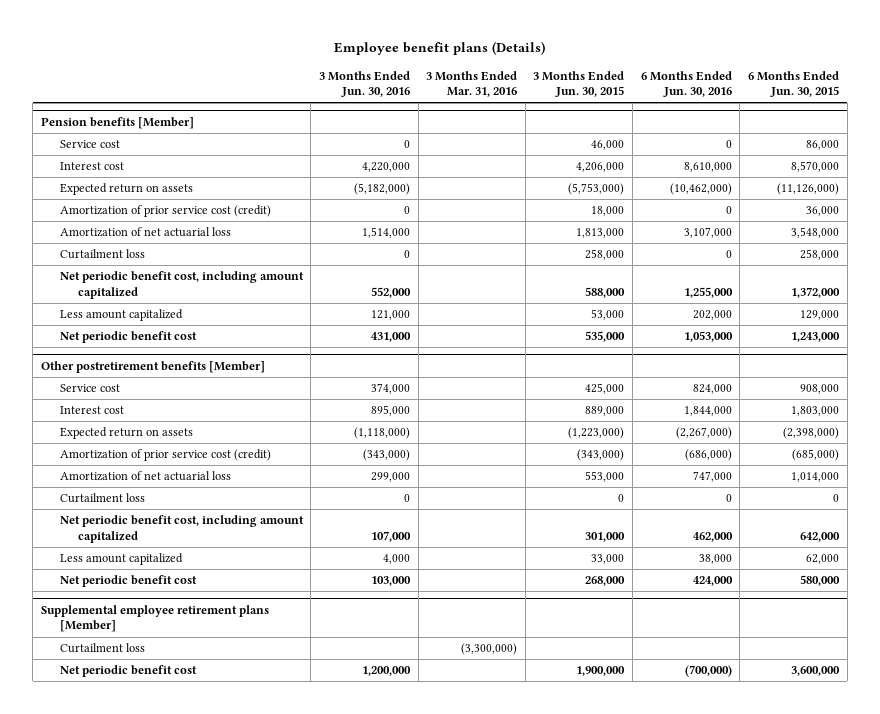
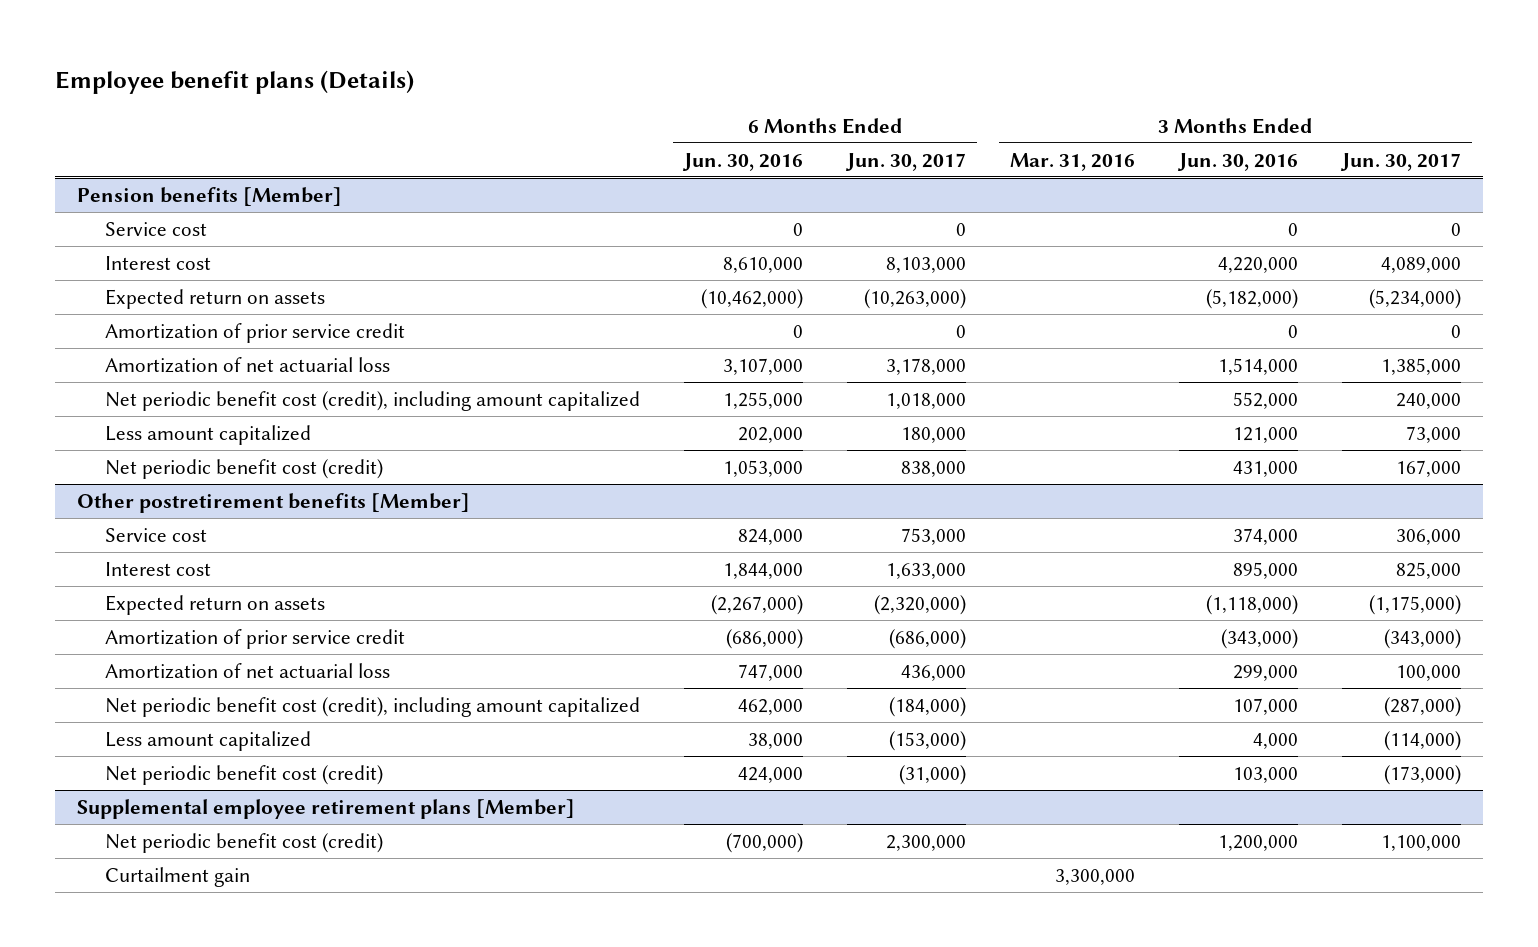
- | 3 Months Ended Jun. 30, 2016 | 3 Months Ended Mar. 31, 2016 | 3 Months Ended Jun. 30, 2015 | 6 Months Ended Jun. 30, 2016 | 6 Months Ended Jun. 30, 2015
+ | 6 Months Ended Jun. 30, 2016 | 6 Months Ended Jun. 30, 2017 | 3 Months Ended Mar. 31, 2016 | 3 Months Ended Jun. 30, 2016 | 3 Months Ended Jun. 30, 2017
@ Pension benefits [Member]
- Amortization of prior service cost (credit) | 0 | | 18,000 | 0 | 36,000
+ Amortization of prior service credit | 0 | 0 | | 0 | 0
- Curtailment loss | 0 | | 258,000 | 0 | 258,000
- Net periodic benefit cost, including amount capitalized | 552,000 | | 588,000 | 1,255,000 | 1,372,000
+ Net periodic benefit cost (credit), including amount capitalized | 1,255,000 | 1,018,000 | | 552,000 | 240,000
- Net periodic benefit cost | 431,000 | | 535,000 | 1,053,000 | 1,243,000
+ Net periodic benefit cost (credit) | 1,053,000 | 838,000 | | 431,000 | 167,000
@ Other postretirement benefits [Member]
- Amortization of prior service cost (credit) | (343,000) | | (343,000) | (686,000) | (685,000)
+ Amortization of prior service credit | (686,000) | (686,000) | | (343,000) | (343,000)
- Curtailment loss | 0 | | 0 | 0 | 0
- Net periodic benefit cost, including amount capitalized | 107,000 | | 301,000 | 462,000 | 642,000
+ Net periodic benefit cost (credit), including amount capitalized | 462,000 | (184,000) | | 107,000 | (287,000)
- Net periodic benefit cost | 103,000 | | 268,000 | 424,000 | 580,000
+ Net periodic benefit cost (credit) | 424,000 | (31,000) | | 103,000 | (173,000)
@ Supplemental employee retirement plans [Member]
- Curtailment loss | | (3,300,000) | | |
- Net periodic benefit cost | 1,200,000 | | 1,900,000 | (700,000) | 3,600,000
+ Net periodic benefit cost (credit) | (700,000) | 2,300,000 | | 1,200,000 | 1,100,000
+ Curtailment gain | | | 3,300,000 | |

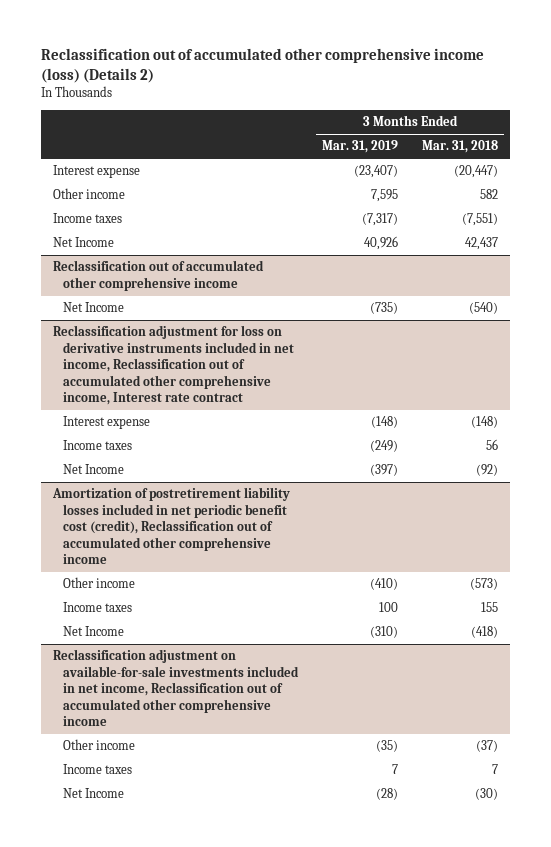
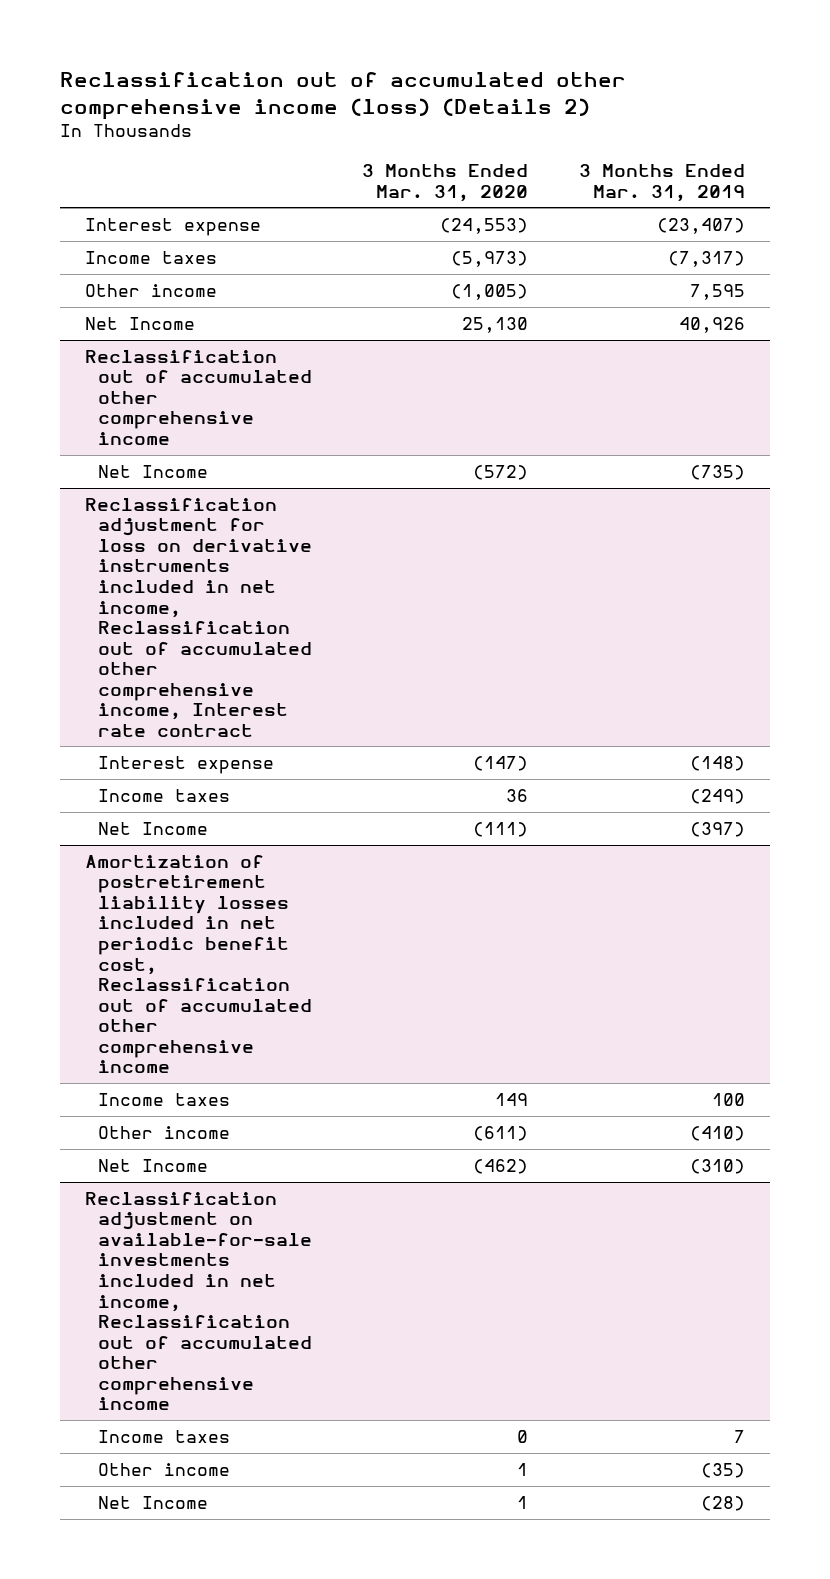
- | 3 Months Ended Mar. 31, 2019 | 3 Months Ended Mar. 31, 2018
+ | 3 Months Ended Mar. 31, 2020 | 3 Months Ended Mar. 31, 2019
moved down: Other income | (1,005) | 7,595
- Amortization of postretirement liability losses included in net periodic benefit cost (credit), Reclassification out of accumulated other comprehensive income
- Other income | (410) | (573)
+ Amortization of postretirement liability losses included in net periodic benefit cost, Reclassification out of accumulated other comprehensive income
+ Other income | (611) | (410)
@ Reclassification adjustment on available-for-sale investments included in net income, Reclassification out of accumulated other comprehensive income
moved down: Other income | 1 | (35)

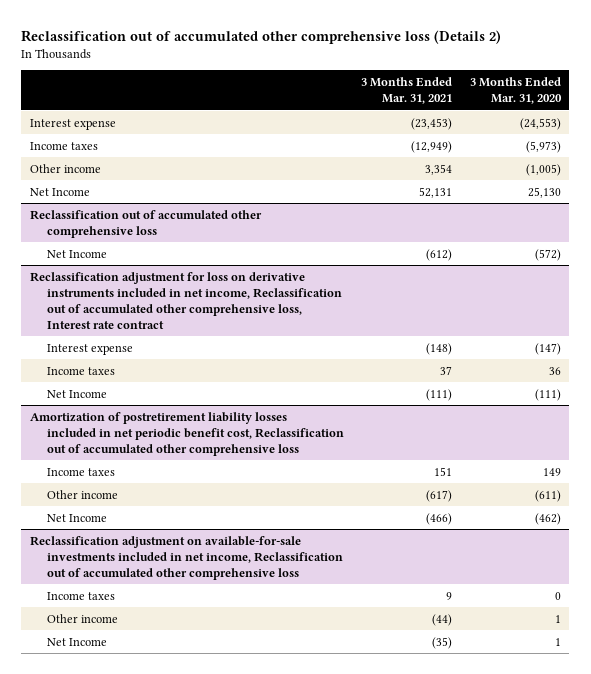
- Reclassification out of accumulated other comprehensive income (loss) (Details 2)
+ Reclassification out of accumulated other comprehensive loss (Details 2)
- | 3 Months Ended Mar. 31, 2020 | 3 Months Ended Mar. 31, 2019
+ | 3 Months Ended Mar. 31, 2021 | 3 Months Ended Mar. 31, 2020
- Reclassification out of accumulated other comprehensive income
+ Reclassification out of accumulated other comprehensive loss
- Reclassification adjustment for loss on derivative instruments included in net income, Reclassification out of accumulated other comprehensive income, Interest rate contract
+ Reclassification adjustment for loss on derivative instruments included in net income, Reclassification out of accumulated other comprehensive loss, Interest rate contract
- Amortization of postretirement liability losses included in net periodic benefit cost, Reclassification out of accumulated other comprehensive income
+ Amortization of postretirement liability losses included in net periodic benefit cost, Reclassification out of accumulated other comprehensive loss
- Reclassification adjustment on available-for-sale investments included in net income, Reclassification out of accumulated other comprehensive income
+ Reclassification adjustment on available-for-sale investments included in net income, Reclassification out of accumulated other comprehensive loss

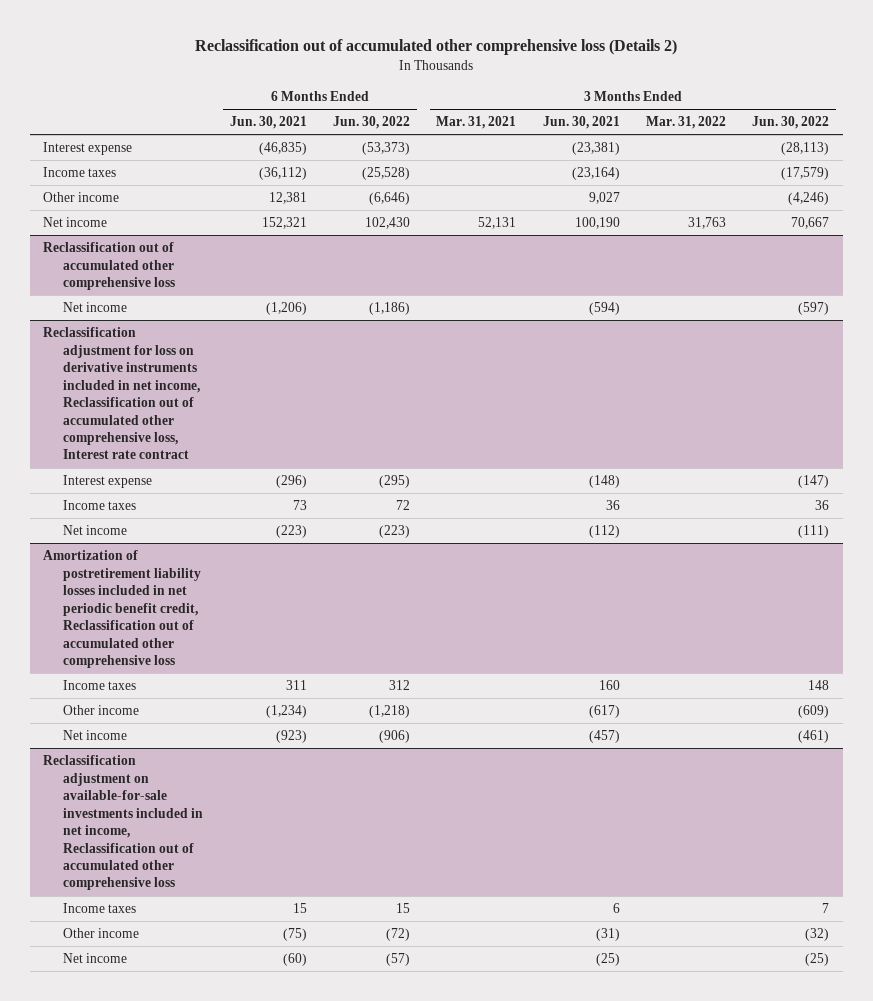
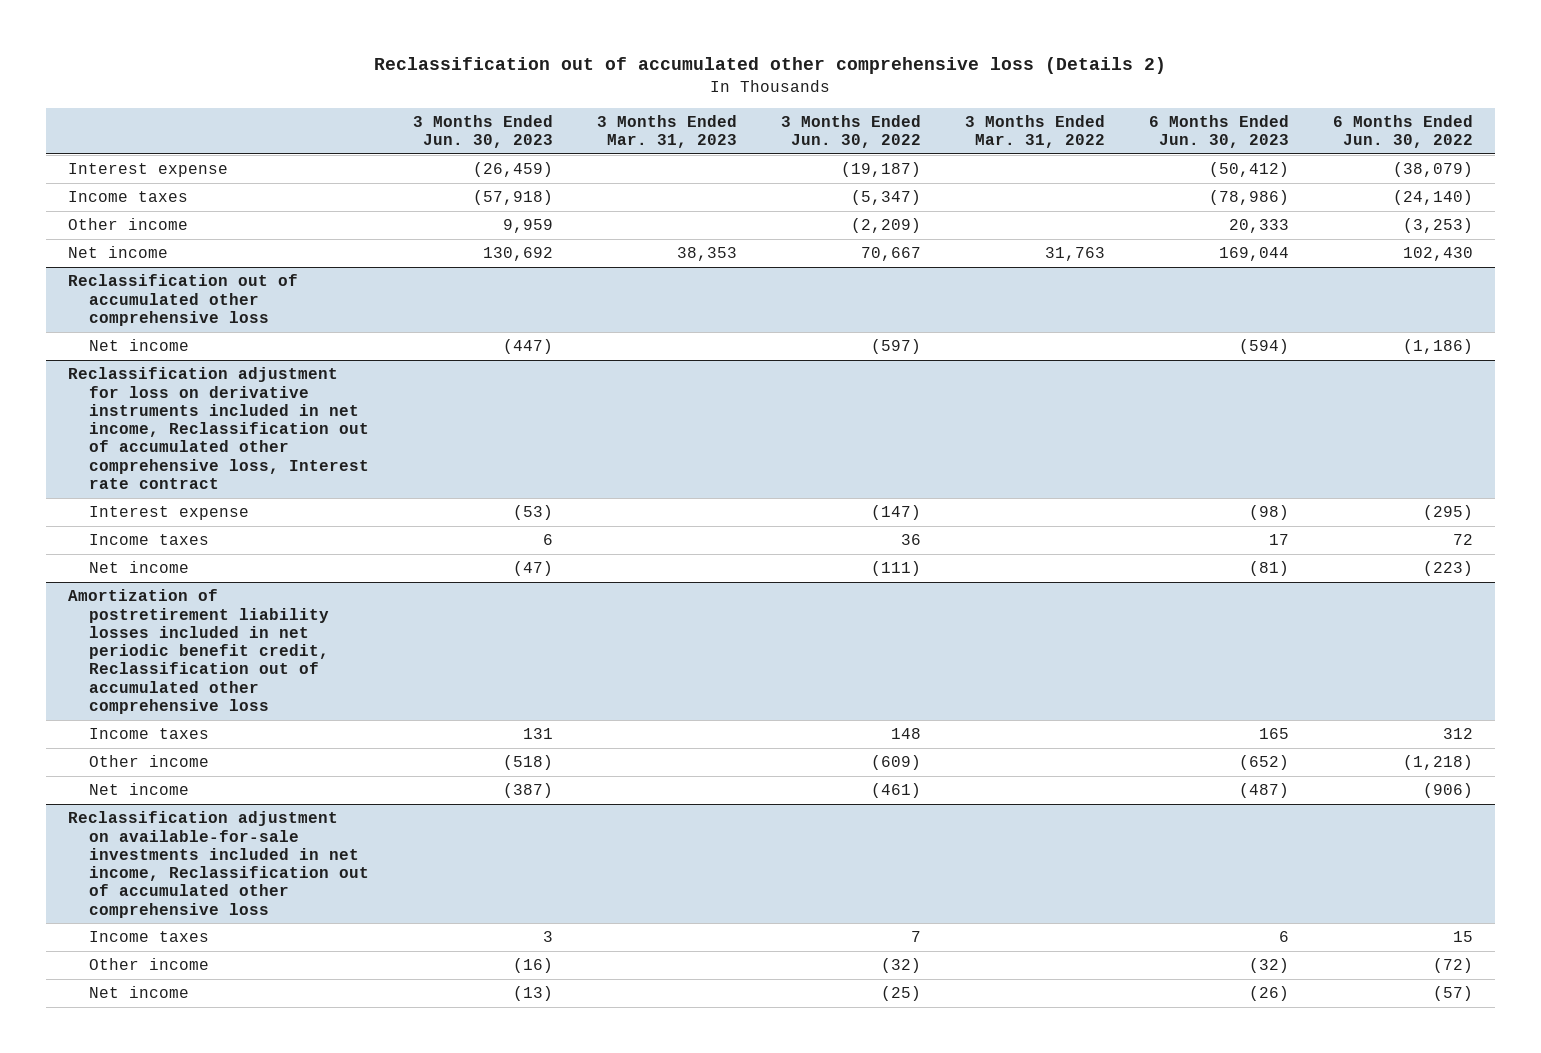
- | 6 Months Ended Jun. 30, 2021 | 6 Months Ended Jun. 30, 2022 | 3 Months Ended Mar. 31, 2021 | 3 Months Ended Jun. 30, 2021 | 3 Months Ended Mar. 31, 2022 | 3 Months Ended Jun. 30, 2022
+ | 3 Months Ended Jun. 30, 2023 | 3 Months Ended Mar. 31, 2023 | 3 Months Ended Jun. 30, 2022 | 3 Months Ended Mar. 31, 2022 | 6 Months Ended Jun. 30, 2023 | 6 Months Ended Jun. 30, 2022
- Interest expense | (46,835) | (53,373) | | (23,381) | | (28,113)
- Income taxes | (36,112) | (25,528) | | (23,164) | | (17,579)
- Other income | 12,381 | (6,646) | | 9,027 | | (4,246)
+ Interest expense | (26,459) | | (19,187) | | (50,412) | (38,079)
+ Income taxes | (57,918) | | (5,347) | | (78,986) | (24,140)
+ Other income | 9,959 | | (2,209) | | 20,333 | (3,253)

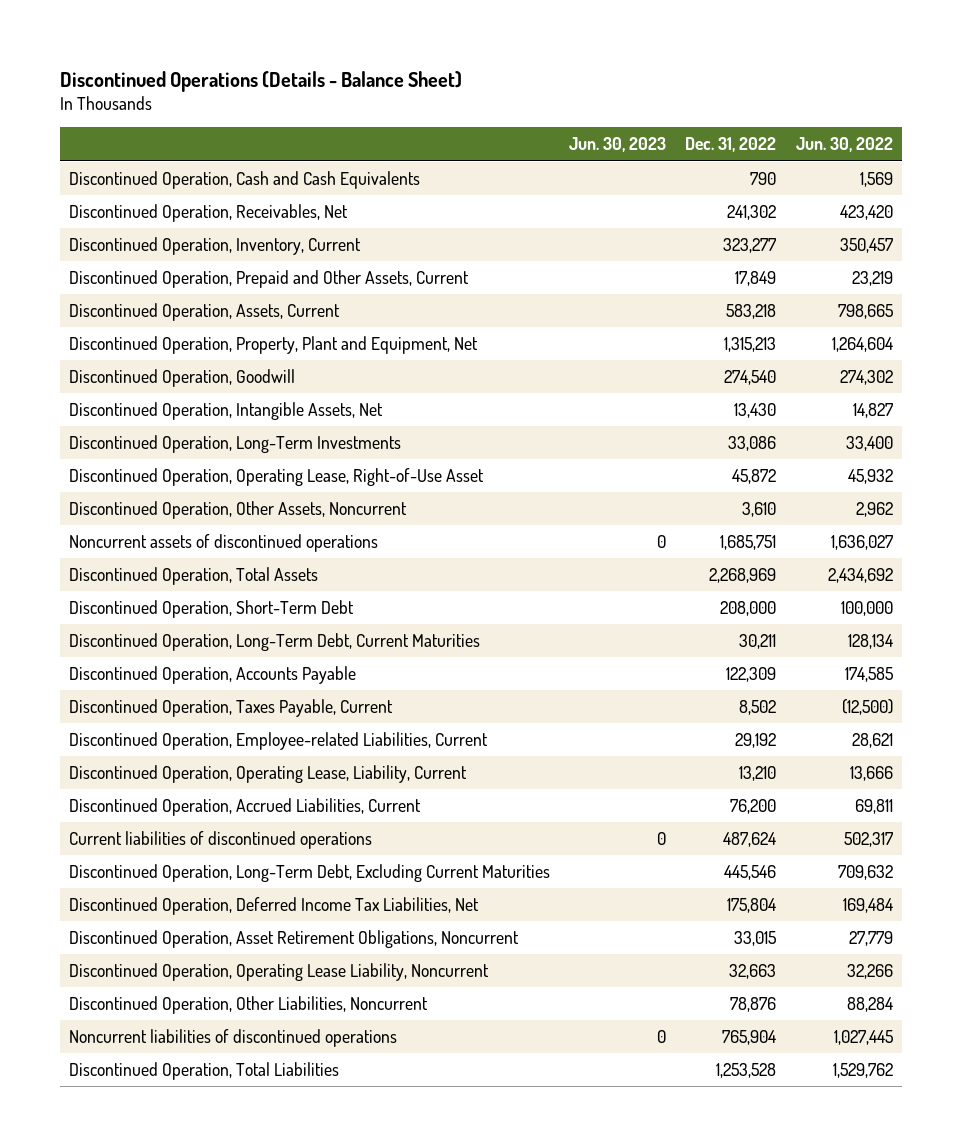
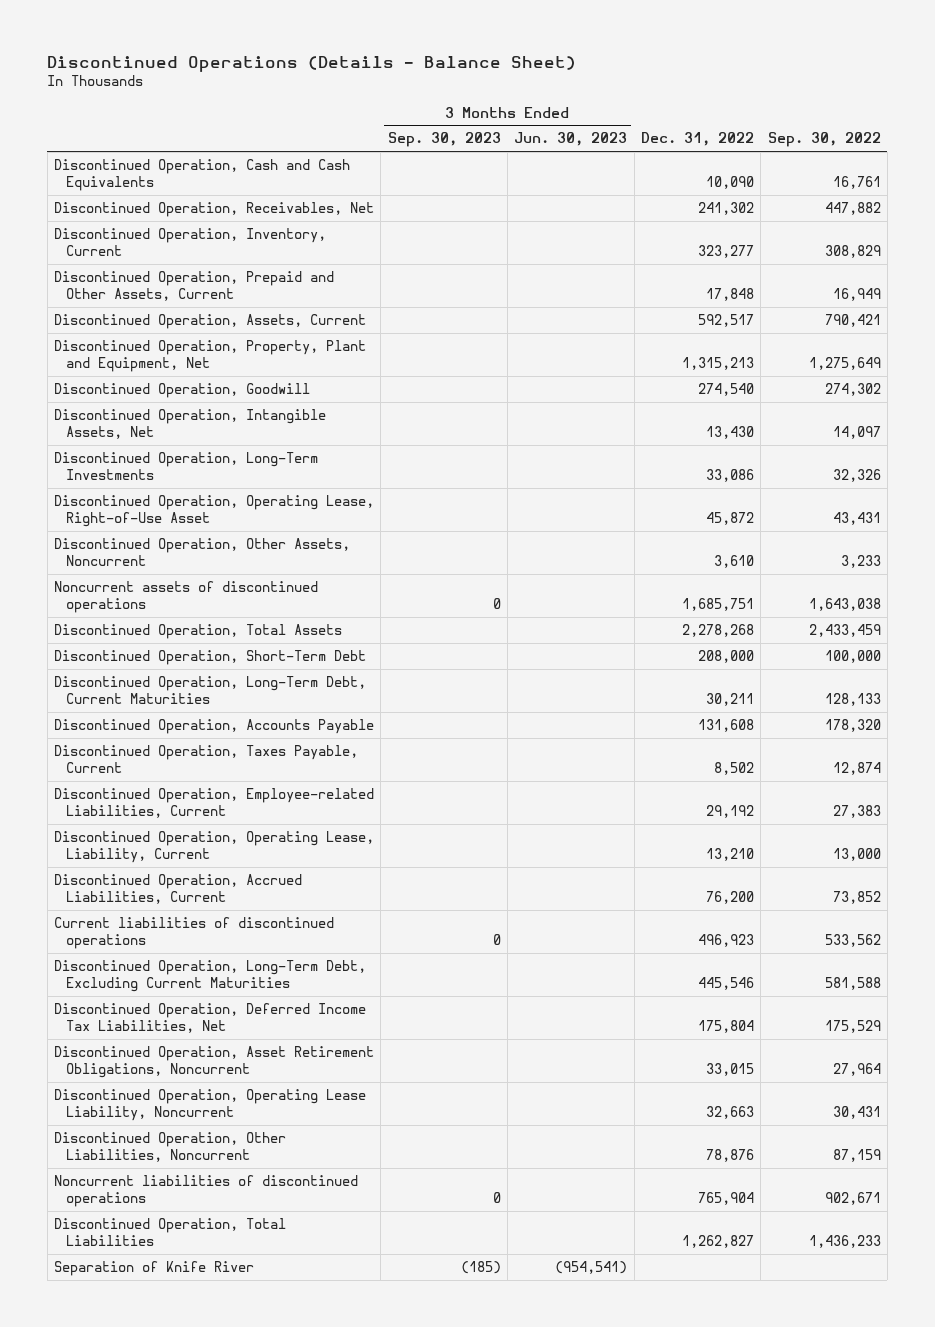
- | Jun. 30, 2023 | Dec. 31, 2022 | Jun. 30, 2022
+ | 3 Months Ended Sep. 30, 2023 | 3 Months Ended Jun. 30, 2023 | Dec. 31, 2022 | Sep. 30, 2022
- Discontinued Operation, Cash and Cash Equivalents | | 790 | 1,569
+ Discontinued Operation, Cash and Cash Equivalents | | | 10,090 | 16,761
- Discontinued Operation, Prepaid and Other Assets, Current | | 17,849 | 23,219
- Discontinued Operation, Assets, Current | | 583,218 | 798,665
+ Discontinued Operation, Prepaid and Other Assets, Current | | | 17,848 | 16,949
+ Discontinued Operation, Assets, Current | | | 592,517 | 790,421
- Discontinued Operation, Total Assets | | 2,268,969 | 2,434,692
+ Discontinued Operation, Total Assets | | | 2,278,268 | 2,433,459
- Discontinued Operation, Accounts Payable | | 122,309 | 174,585
+ Discontinued Operation, Accounts Payable | | | 131,608 | 178,320
- Current liabilities of discontinued operations | 0 | 487,624 | 502,317
+ Current liabilities of discontinued operations | 0 | | 496,923 | 533,562
- Discontinued Operation, Total Liabilities | | 1,253,528 | 1,529,762
+ Discontinued Operation, Total Liabilities | | | 1,262,827 | 1,436,233
+ Separation of Knife River | (185) | (954,541) | |

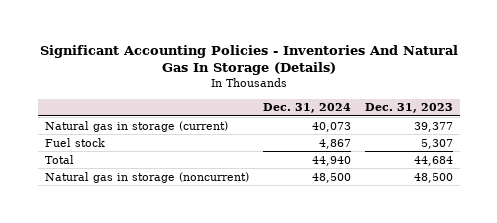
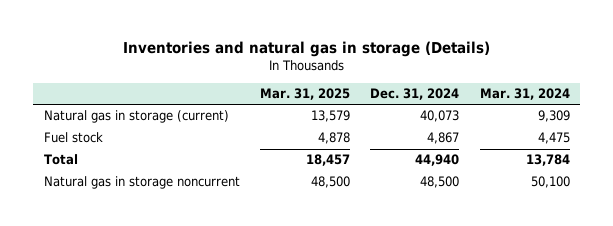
- Significant Accounting Policies - Inventories And Natural Gas In Storage (Details)
+ Inventories and natural gas in storage (Details)
- | Dec. 31, 2024 | Dec. 31, 2023
+ | Mar. 31, 2025 | Dec. 31, 2024 | Mar. 31, 2024
- Natural gas in storage (noncurrent) | 48,500 | 48,500
+ Natural gas in storage noncurrent | 48,500 | 48,500 | 50,100

